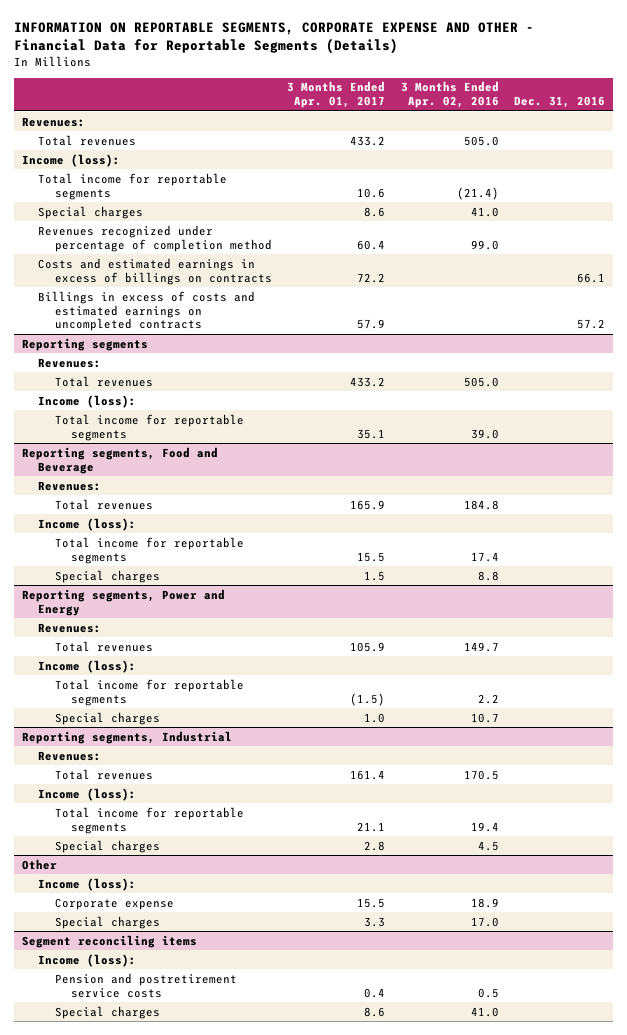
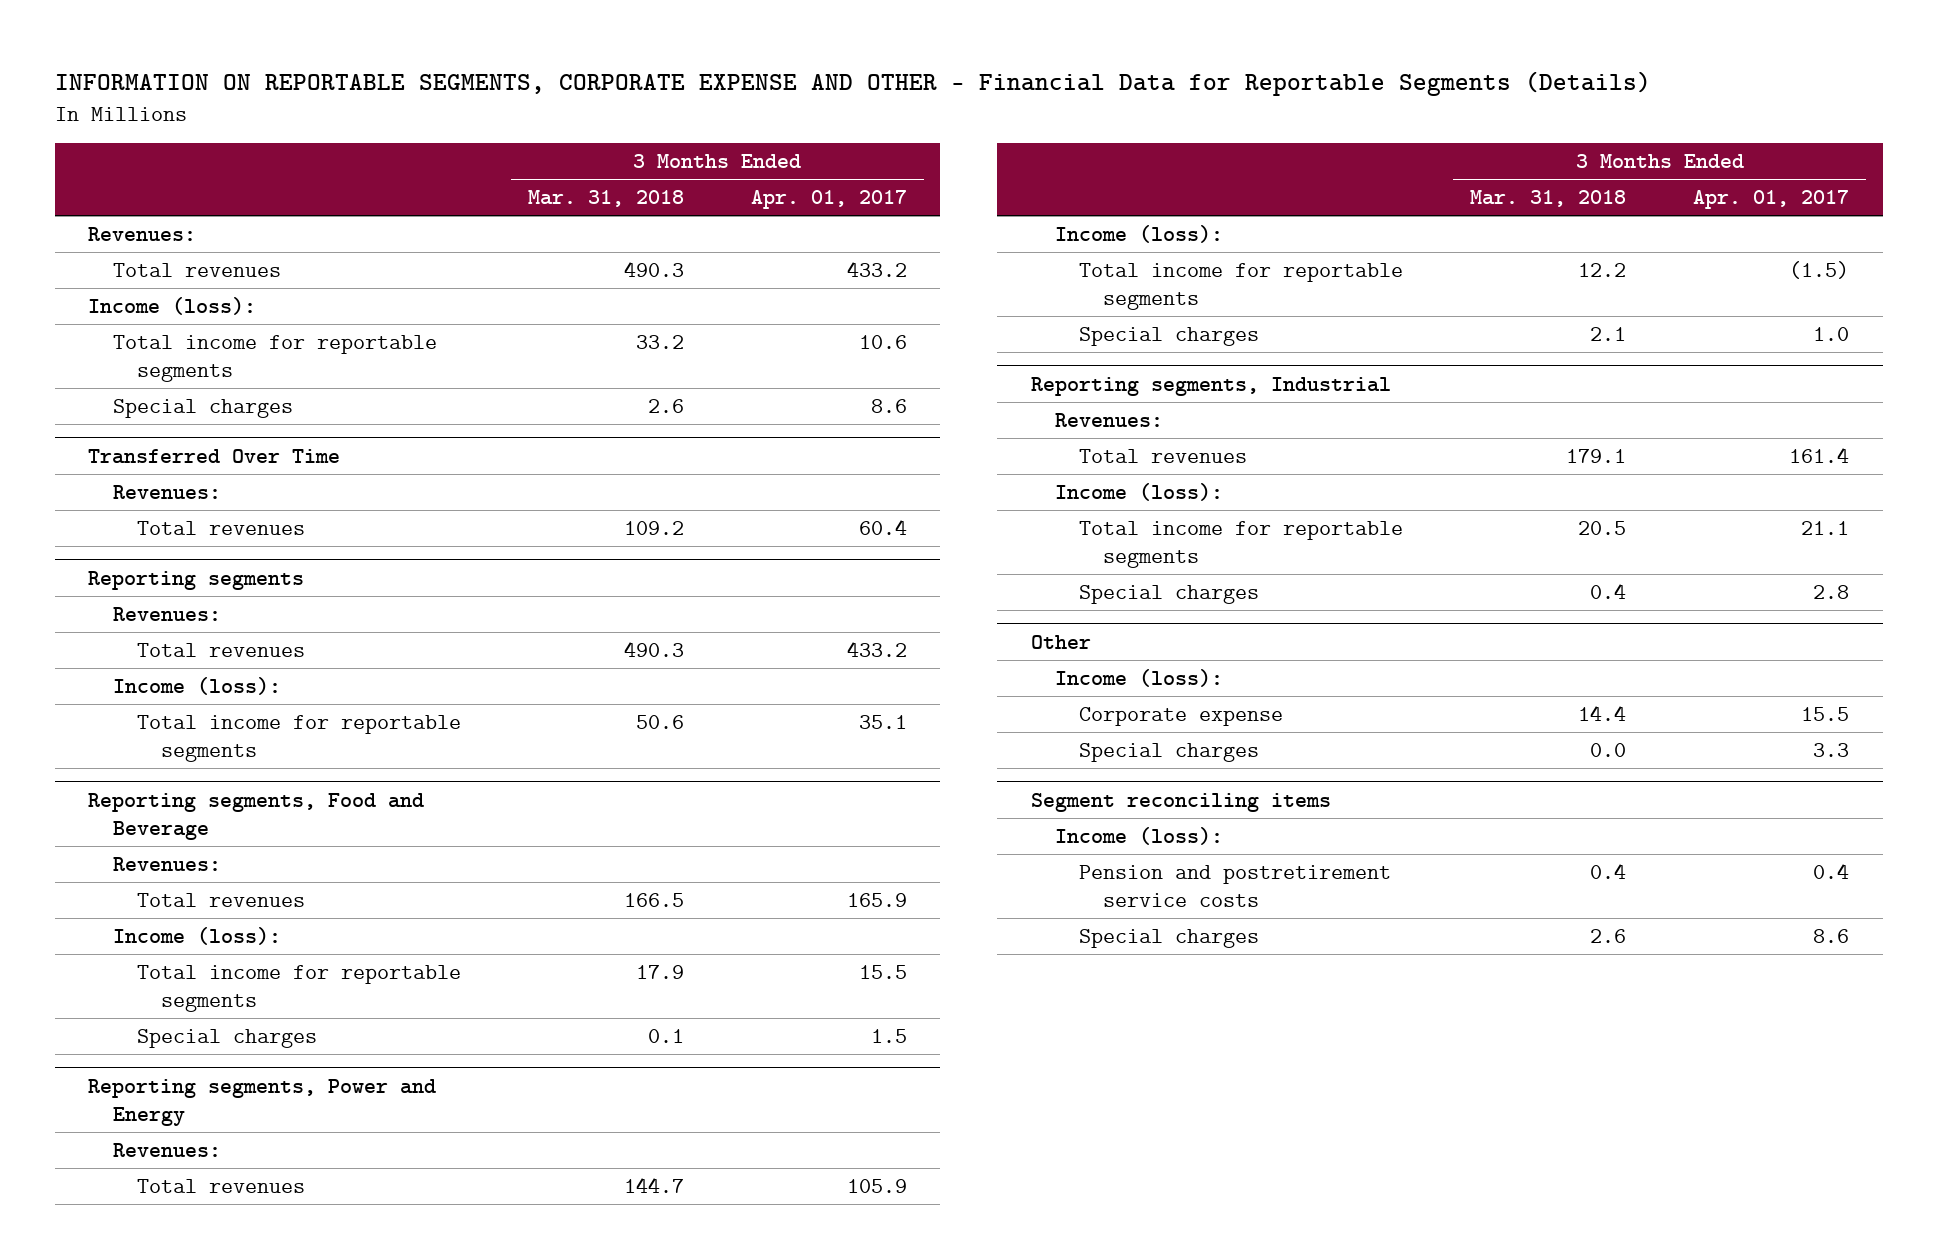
- | 3 Months Ended Apr. 01, 2017 | 3 Months Ended Apr. 02, 2016 | Dec. 31, 2016
+ | 3 Months Ended Mar. 31, 2018 | 3 Months Ended Apr. 01, 2017
- Revenues recognized under percentage of completion method | 60.4 | 99.0 |
- Costs and estimated earnings in excess of billings on contracts | 72.2 | | 66.1
- Billings in excess of costs and estimated earnings on uncompleted contracts | 57.9 | | 57.2
+ Transferred Over Time
+ Revenues:
+ Total revenues | 109.2 | 60.4

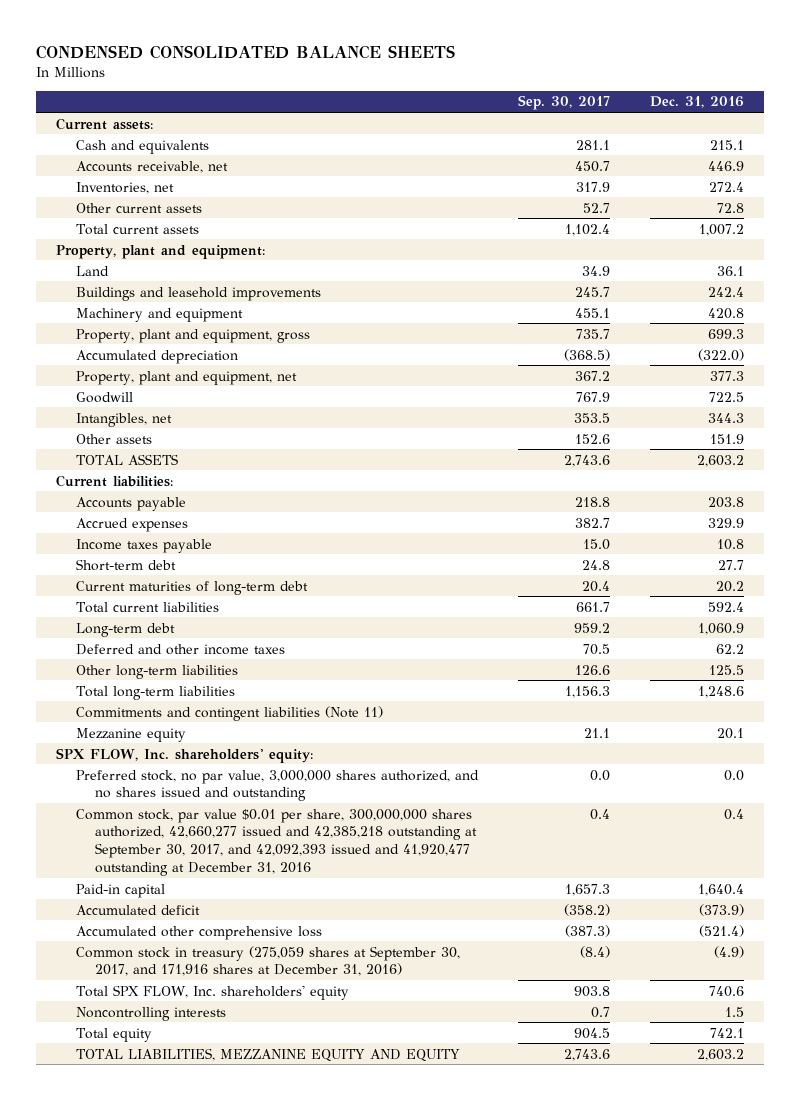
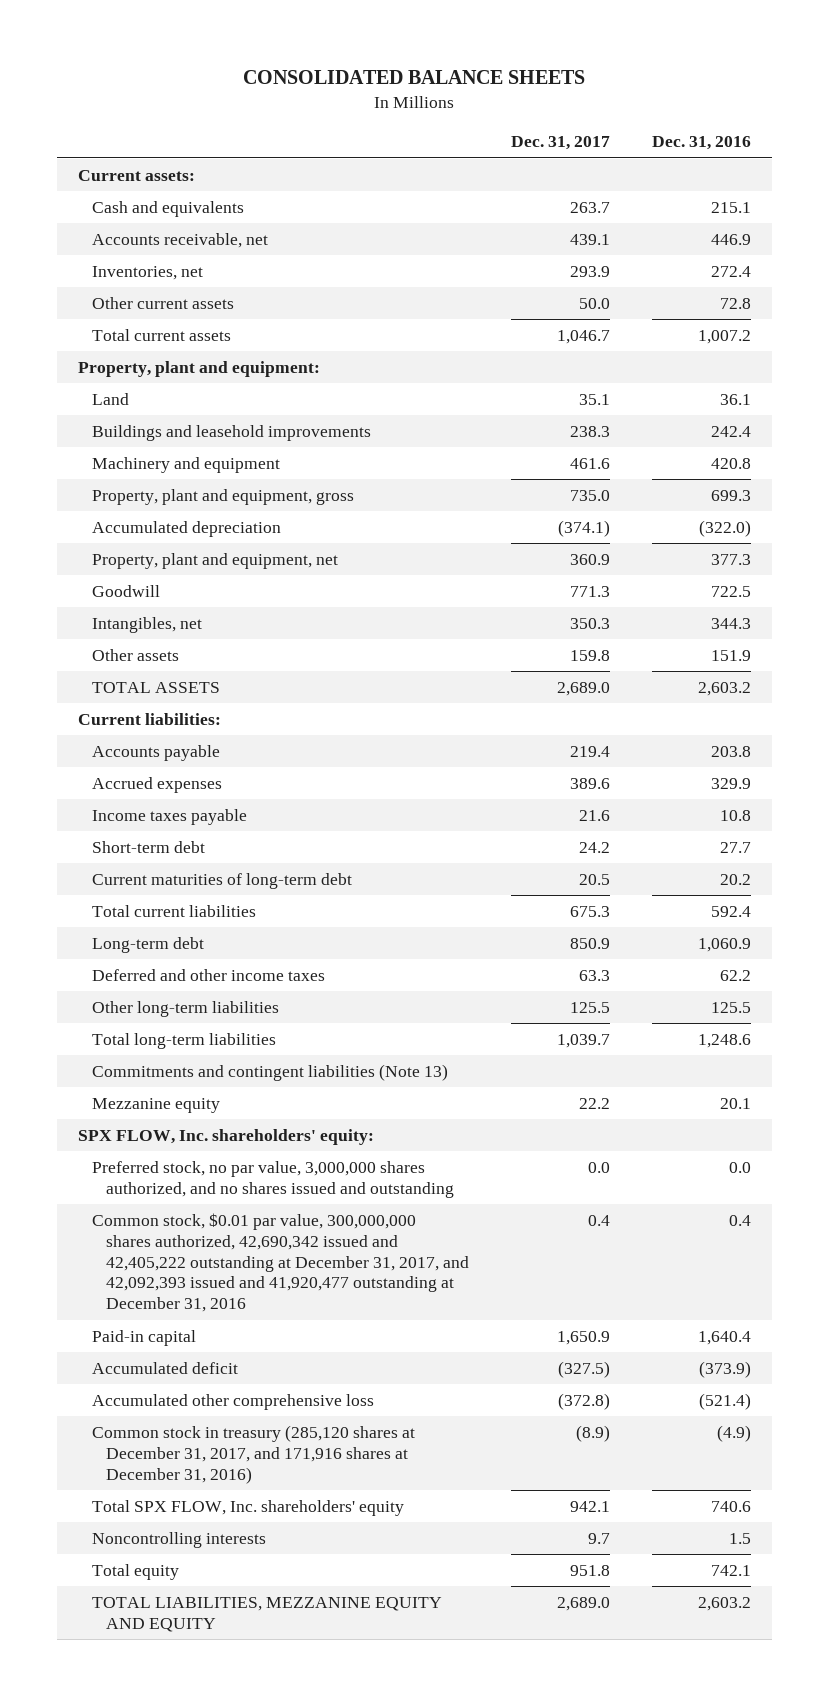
- CONDENSED CONSOLIDATED BALANCE SHEETS
+ CONSOLIDATED BALANCE SHEETS
- | Sep. 30, 2017 | Dec. 31, 2016
+ | Dec. 31, 2017 | Dec. 31, 2016
- Commitments and contingent liabilities (Note 11)
+ Commitments and contingent liabilities (Note 13)
- Common stock, par value $0.01 per share, 300,000,000 shares authorized, 42,660,277 issued and 42,385,218 outstanding at September 30, 2017, and 42,092,393 issued and 41,920,477 outstanding at December 31, 2016 | 0.4 | 0.4
+ Common stock, $0.01 par value, 300,000,000 shares authorized, 42,690,342 issued and 42,405,222 outstanding at December 31, 2017, and 42,092,393 issued and 41,920,477 outstanding at December 31, 2016 | 0.4 | 0.4
- Common stock in treasury (275,059 shares at September 30, 2017, and 171,916 shares at December 31, 2016) | (8.4) | (4.9)
+ Common stock in treasury (285,120 shares at December 31, 2017, and 171,916 shares at December 31, 2016) | (8.9) | (4.9)

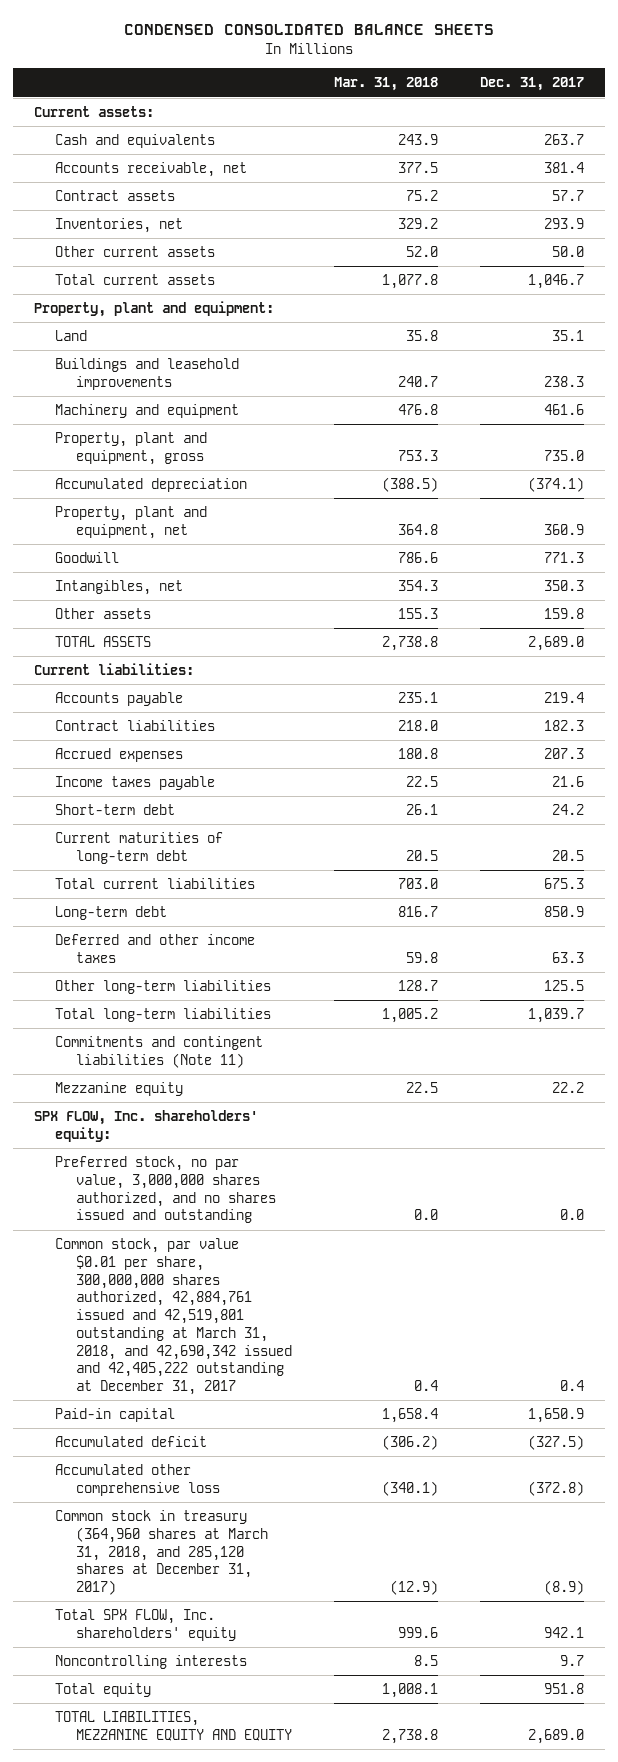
- CONSOLIDATED BALANCE SHEETS
+ CONDENSED CONSOLIDATED BALANCE SHEETS
- | Dec. 31, 2017 | Dec. 31, 2016
+ | Mar. 31, 2018 | Dec. 31, 2017
- Accounts receivable, net | 439.1 | 446.9
+ Accounts receivable, net | 377.5 | 381.4
+ Contract assets | 75.2 | 57.7
- Accrued expenses | 389.6 | 329.9
+ Contract liabilities | 218.0 | 182.3
+ Accrued expenses | 180.8 | 207.3
- Commitments and contingent liabilities (Note 13)
+ Commitments and contingent liabilities (Note 11)
- Common stock, $0.01 par value, 300,000,000 shares authorized, 42,690,342 issued and 42,405,222 outstanding at December 31, 2017, and 42,092,393 issued and 41,920,477 outstanding at December 31, 2016 | 0.4 | 0.4
+ Common stock, par value $0.01 per share, 300,000,000 shares authorized, 42,884,761 issued and 42,519,801 outstanding at March 31, 2018, and 42,690,342 issued and 42,405,222 outstanding at December 31, 2017 | 0.4 | 0.4
- Common stock in treasury (285,120 shares at December 31, 2017, and 171,916 shares at December 31, 2016) | (8.9) | (4.9)
+ Common stock in treasury (364,960 shares at March 31, 2018, and 285,120 shares at December 31, 2017) | (12.9) | (8.9)

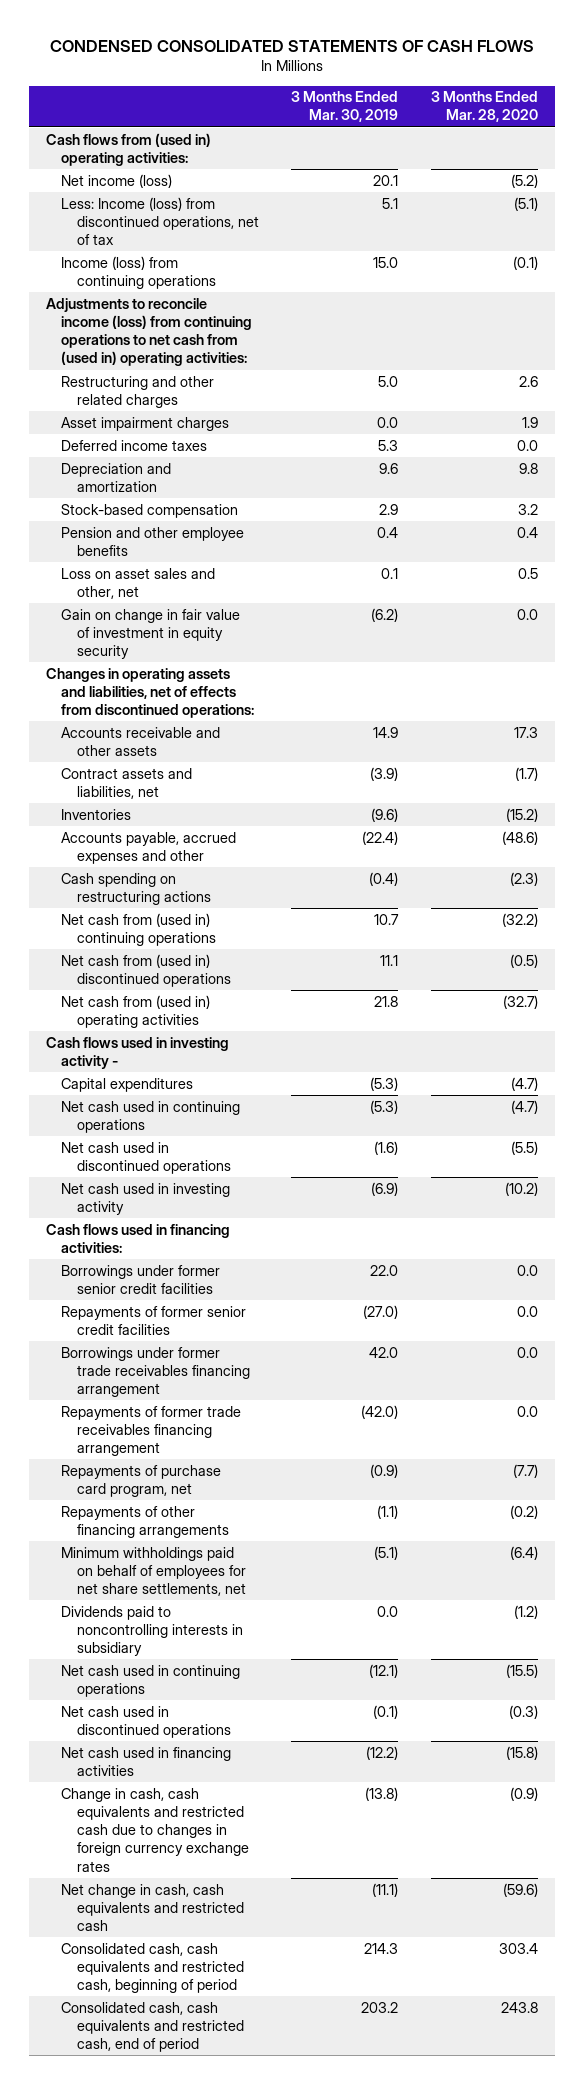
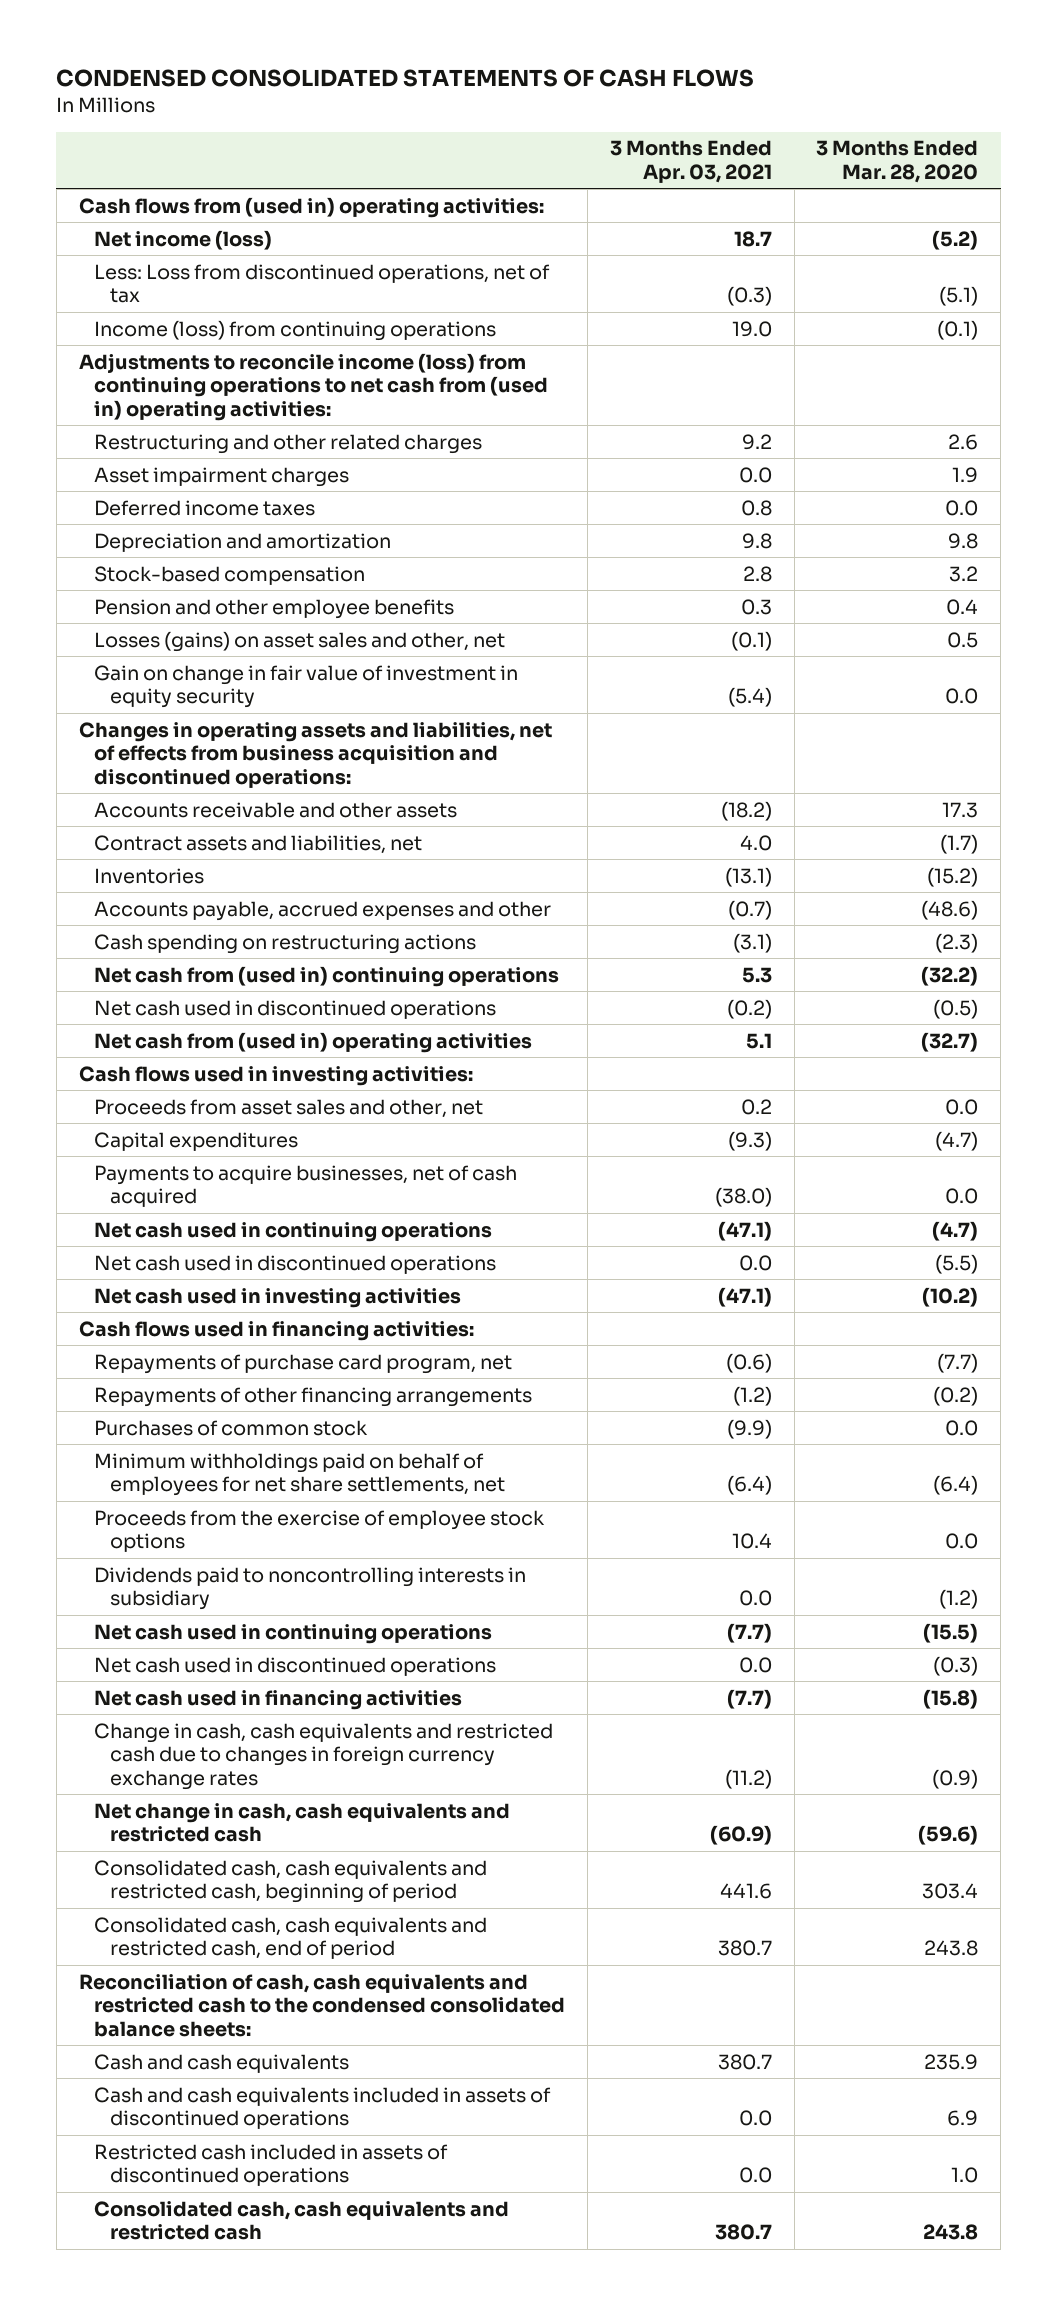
- | 3 Months Ended Mar. 30, 2019 | 3 Months Ended Mar. 28, 2020
+ | 3 Months Ended Apr. 03, 2021 | 3 Months Ended Mar. 28, 2020
- Less: Income (loss) from discontinued operations, net of tax | 5.1 | (5.1)
+ Less: Loss from discontinued operations, net of tax | (0.3) | (5.1)
- Loss on asset sales and other, net | 0.1 | 0.5
+ Losses (gains) on asset sales and other, net | (0.1) | 0.5
- Changes in operating assets and liabilities, net of effects from discontinued operations:
+ Changes in operating assets and liabilities, net of effects from business acquisition and discontinued operations:
- Net cash from (used in) discontinued operations | 11.1 | (0.5)
+ Net cash used in discontinued operations | (0.2) | (0.5)
- Cash flows used in investing activity -
+ Cash flows used in investing activities:
+ Proceeds from asset sales and other, net | 0.2 | 0.0
+ Payments to acquire businesses, net of cash acquired | (38.0) | 0.0
- Net cash used in investing activity | (6.9) | (10.2)
+ Net cash used in investing activities | (47.1) | (10.2)
- Borrowings under former senior credit facilities | 22.0 | 0.0
- Repayments of former senior credit facilities | (27.0) | 0.0
- Borrowings under former trade receivables financing arrangement | 42.0 | 0.0
- Repayments of former trade receivables financing arrangement | (42.0) | 0.0
+ Purchases of common stock | (9.9) | 0.0
+ Proceeds from the exercise of employee stock options | 10.4 | 0.0
+ Reconciliation of cash, cash equivalents and restricted cash to the condensed consolidated balance sheets:
+ Cash and cash equivalents | 380.7 | 235.9
+ Cash and cash equivalents included in assets of discontinued operations | 0.0 | 6.9
+ Restricted cash included in assets of discontinued operations | 0.0 | 1.0
+ Consolidated cash, cash equivalents and restricted cash | 380.7 | 243.8

